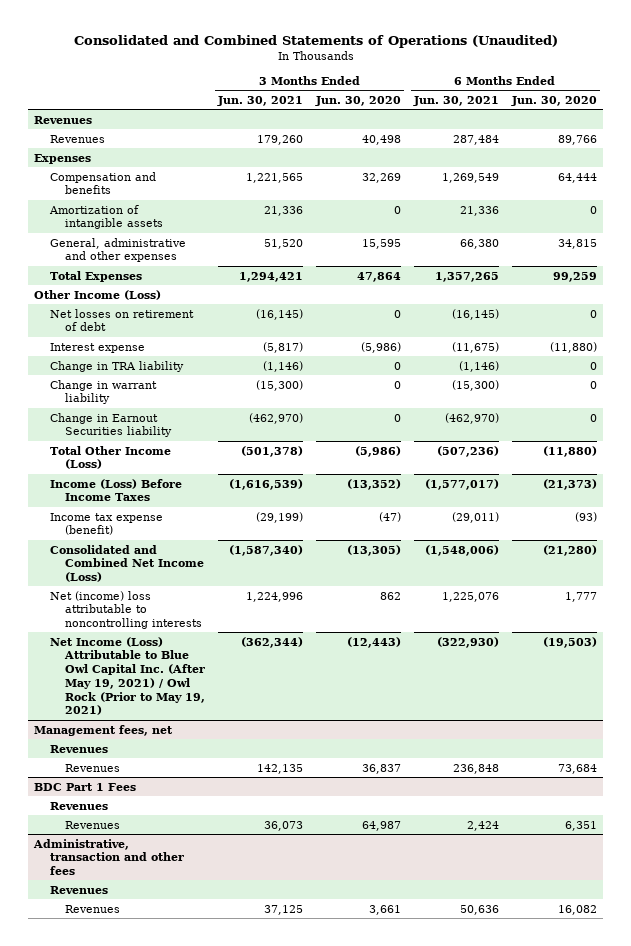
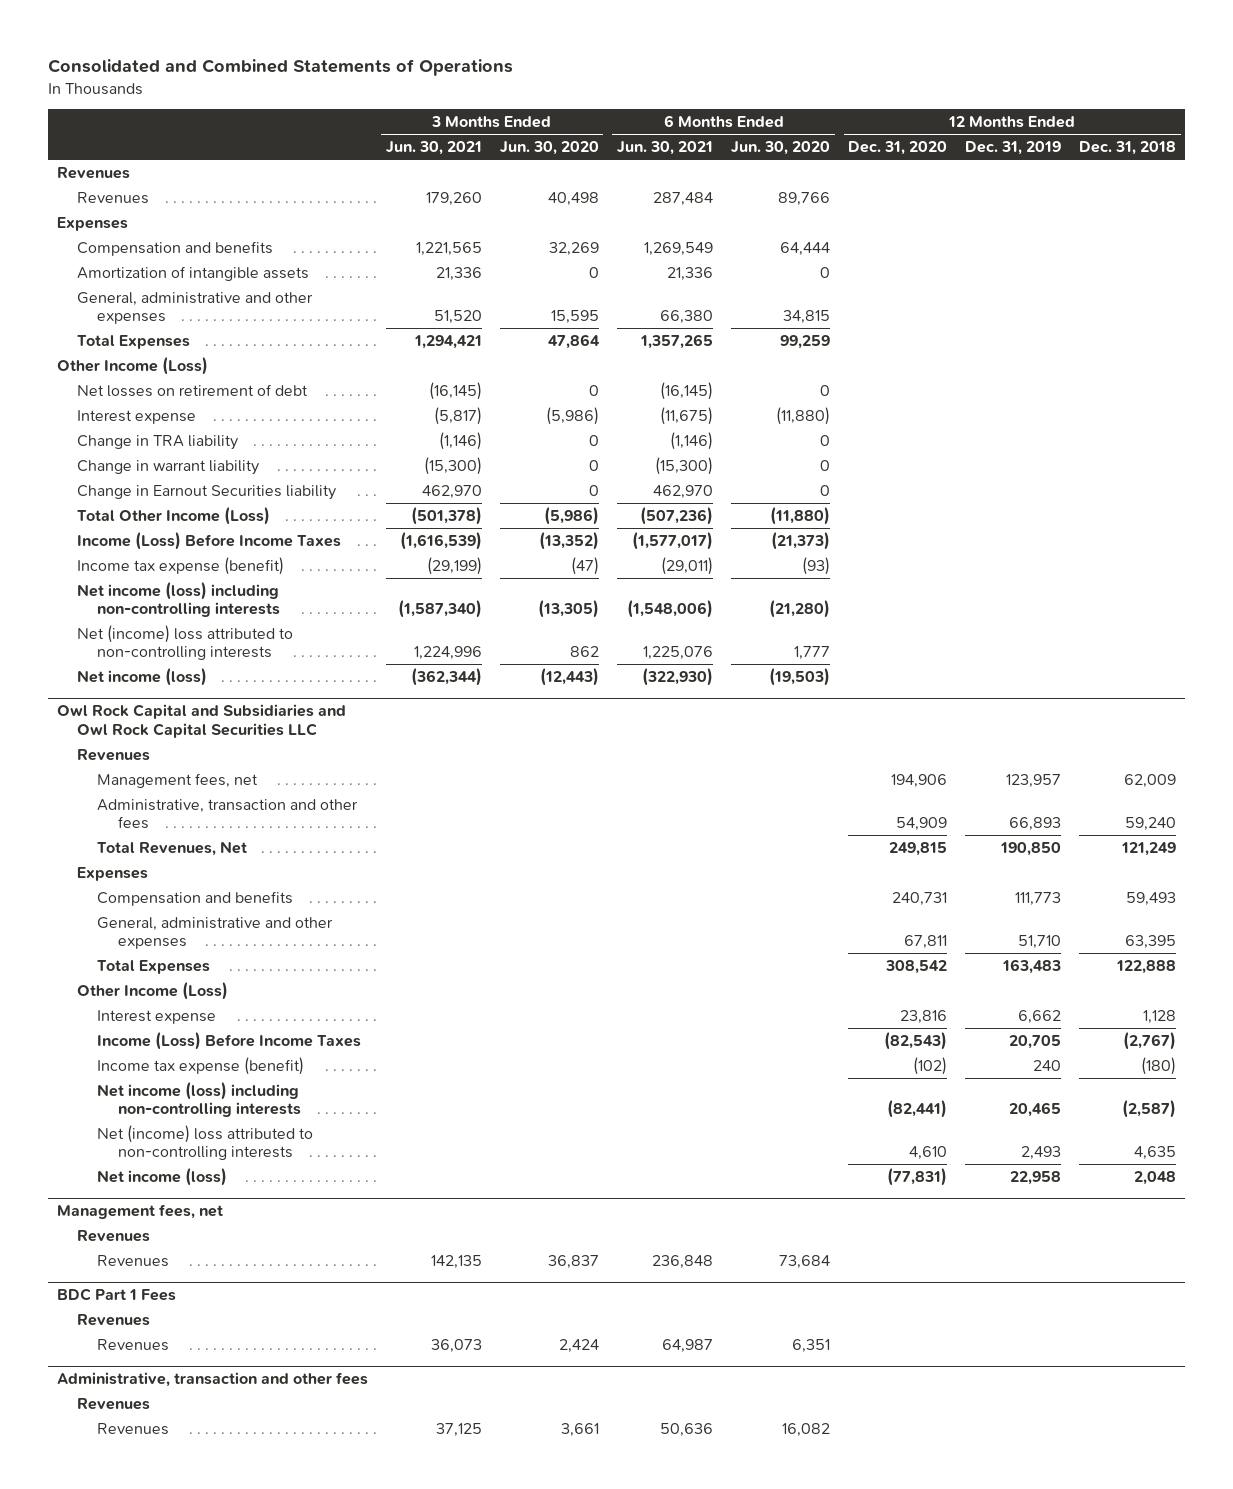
- Consolidated and Combined Statements of Operations (Unaudited)
+ Consolidated and Combined Statements of Operations
- | 3 Months Ended Jun. 30, 2021 | 3 Months Ended Jun. 30, 2020 | 6 Months Ended Jun. 30, 2021 | 6 Months Ended Jun. 30, 2020
+ | 3 Months Ended Jun. 30, 2021 | 3 Months Ended Jun. 30, 2020 | 6 Months Ended Jun. 30, 2021 | 6 Months Ended Jun. 30, 2020 | 12 Months Ended Dec. 31, 2020 | 12 Months Ended Dec. 31, 2019 | 12 Months Ended Dec. 31, 2018
- Change in Earnout Securities liability | (462,970) | 0 | (462,970) | 0
+ Change in Earnout Securities liability | 462,970 | 0 | 462,970 | 0 | | |
- Consolidated and Combined Net Income (Loss) | (1,587,340) | (13,305) | (1,548,006) | (21,280)
- Net (income) loss attributable to noncontrolling interests | 1,224,996 | 862 | 1,225,076 | 1,777
- Net Income (Loss) Attributable to Blue Owl Capital Inc. (After May 19, 2021) / Owl Rock (Prior to May 19, 2021) | (362,344) | (12,443) | (322,930) | (19,503)
+ Net income (loss) including non-controlling interests | (1,587,340) | (13,305) | (1,548,006) | (21,280) | | |
+ Net (income) loss attributed to non-controlling interests | 1,224,996 | 862 | 1,225,076 | 1,777 | | |
+ Net income (loss) | (362,344) | (12,443) | (322,930) | (19,503) | | |
+ Owl Rock Capital and Subsidiaries and Owl Rock Capital Securities LLC
+ Revenues
+ Management fees, net | | | | | 194,906 | 123,957 | 62,009
+ Administrative, transaction and other fees | | | | | 54,909 | 66,893 | 59,240
+ Total Revenues, Net | | | | | 249,815 | 190,850 | 121,249
+ Expenses
+ Compensation and benefits | | | | | 240,731 | 111,773 | 59,493
+ General, administrative and other expenses | | | | | 67,811 | 51,710 | 63,395
+ Total Expenses | | | | | 308,542 | 163,483 | 122,888
+ Other Income (Loss)
+ Interest expense | | | | | 23,816 | 6,662 | 1,128
+ Income (Loss) Before Income Taxes | | | | | (82,543) | 20,705 | (2,767)
+ Income tax expense (benefit) | | | | | (102) | 240 | (180)
+ Net income (loss) including non-controlling interests | | | | | (82,441) | 20,465 | (2,587)
+ Net (income) loss attributed to non-controlling interests | | | | | 4,610 | 2,493 | 4,635
+ Net income (loss) | | | | | (77,831) | 22,958 | 2,048
@ BDC Part 1 Fees
- Revenues | 36,073 | 64,987 | 2,424 | 6,351
+ Revenues | 36,073 | 2,424 | 64,987 | 6,351 | | |

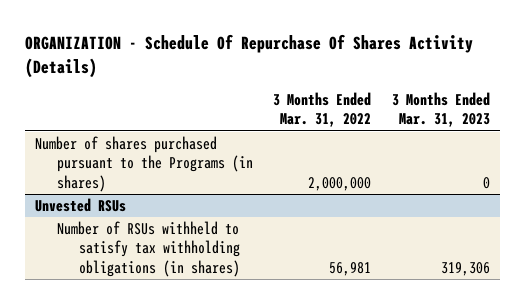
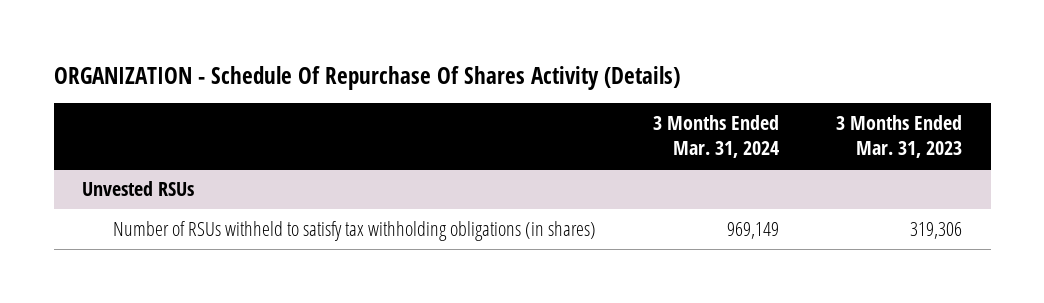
- | 3 Months Ended Mar. 31, 2022 | 3 Months Ended Mar. 31, 2023
+ | 3 Months Ended Mar. 31, 2024 | 3 Months Ended Mar. 31, 2023
- Number of shares purchased pursuant to the Programs (in shares) | 2,000,000 | 0

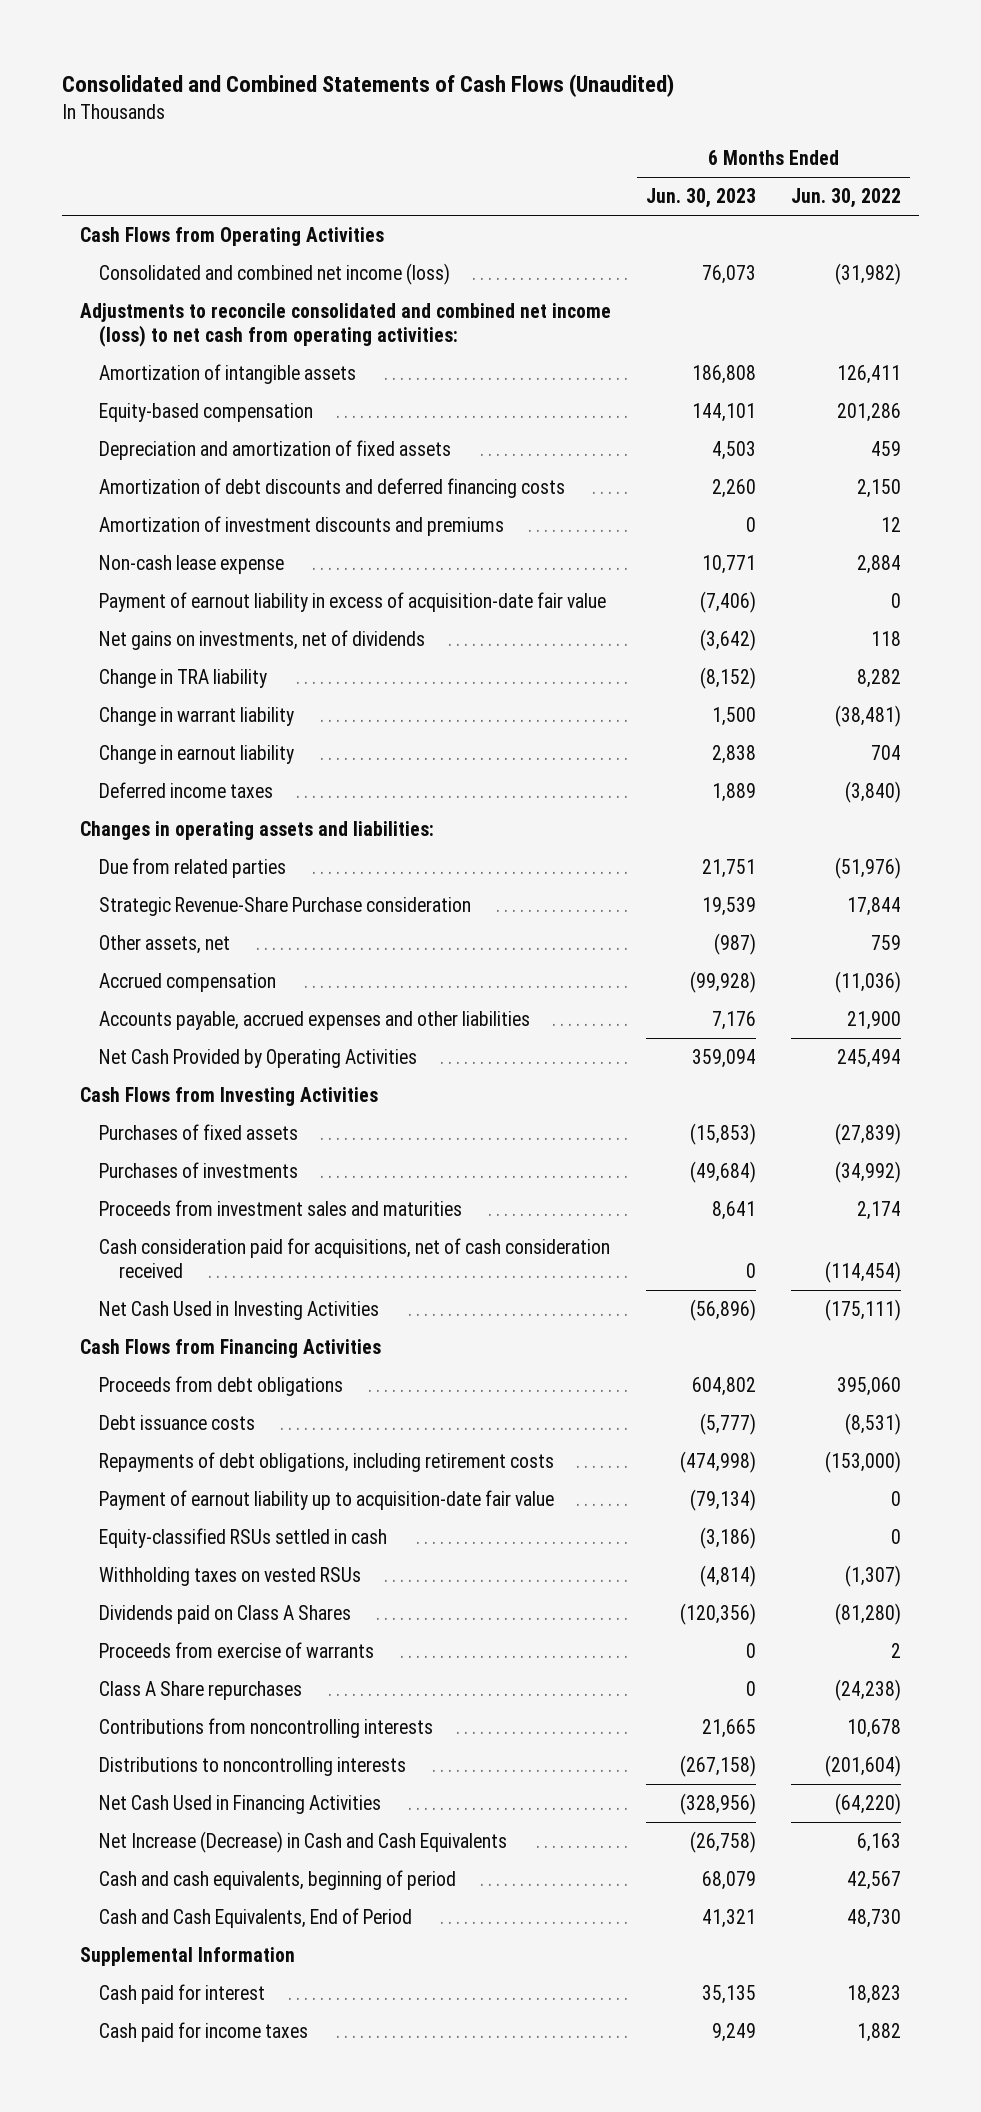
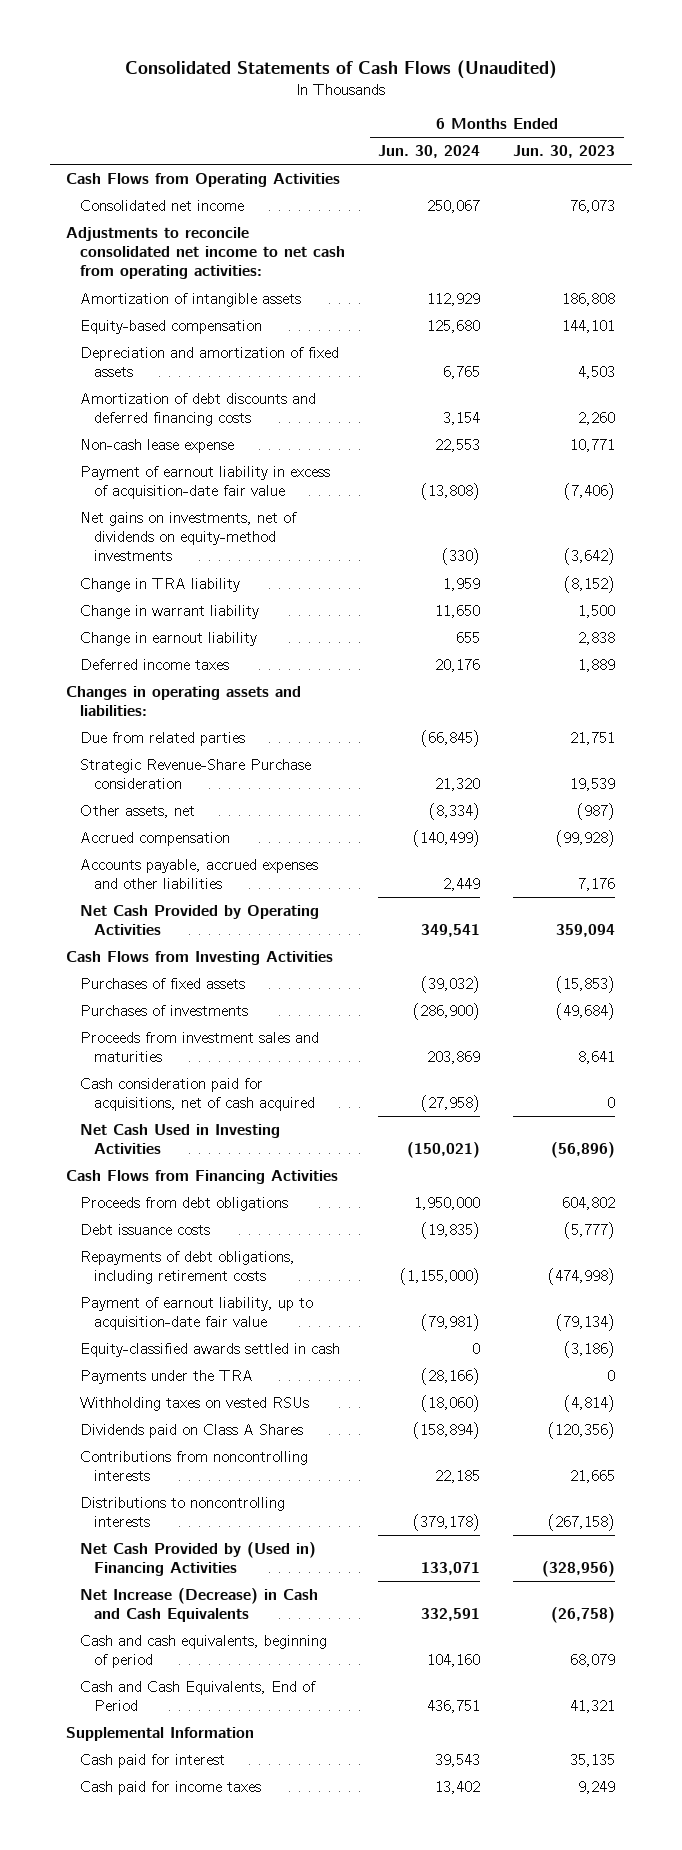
- Consolidated and Combined Statements of Cash Flows (Unaudited)
+ Consolidated Statements of Cash Flows (Unaudited)
- | 6 Months Ended Jun. 30, 2023 | 6 Months Ended Jun. 30, 2022
+ | 6 Months Ended Jun. 30, 2024 | 6 Months Ended Jun. 30, 2023
- Consolidated and combined net income (loss) | 76,073 | (31,982)
- Adjustments to reconcile consolidated and combined net income (loss) to net cash from operating activities:
+ Consolidated net income | 250,067 | 76,073
+ Adjustments to reconcile consolidated net income to net cash from operating activities:
- Amortization of investment discounts and premiums | 0 | 12
- Net gains on investments, net of dividends | (3,642) | 118
+ Net gains on investments, net of dividends on equity-method investments | (330) | (3,642)
- Cash consideration paid for acquisitions, net of cash consideration received | 0 | (114,454)
+ Cash consideration paid for acquisitions, net of cash acquired | (27,958) | 0
- Payment of earnout liability up to acquisition-date fair value | (79,134) | 0
- Equity-classified RSUs settled in cash | (3,186) | 0
+ Payment of earnout liability, up to acquisition-date fair value | (79,981) | (79,134)
+ Equity-classified awards settled in cash | 0 | (3,186)
+ Payments under the TRA | (28,166) | 0
- Proceeds from exercise of warrants | 0 | 2
- Class A Share repurchases | 0 | (24,238)
- Net Cash Used in Financing Activities | (328,956) | (64,220)
+ Net Cash Provided by (Used in) Financing Activities | 133,071 | (328,956)

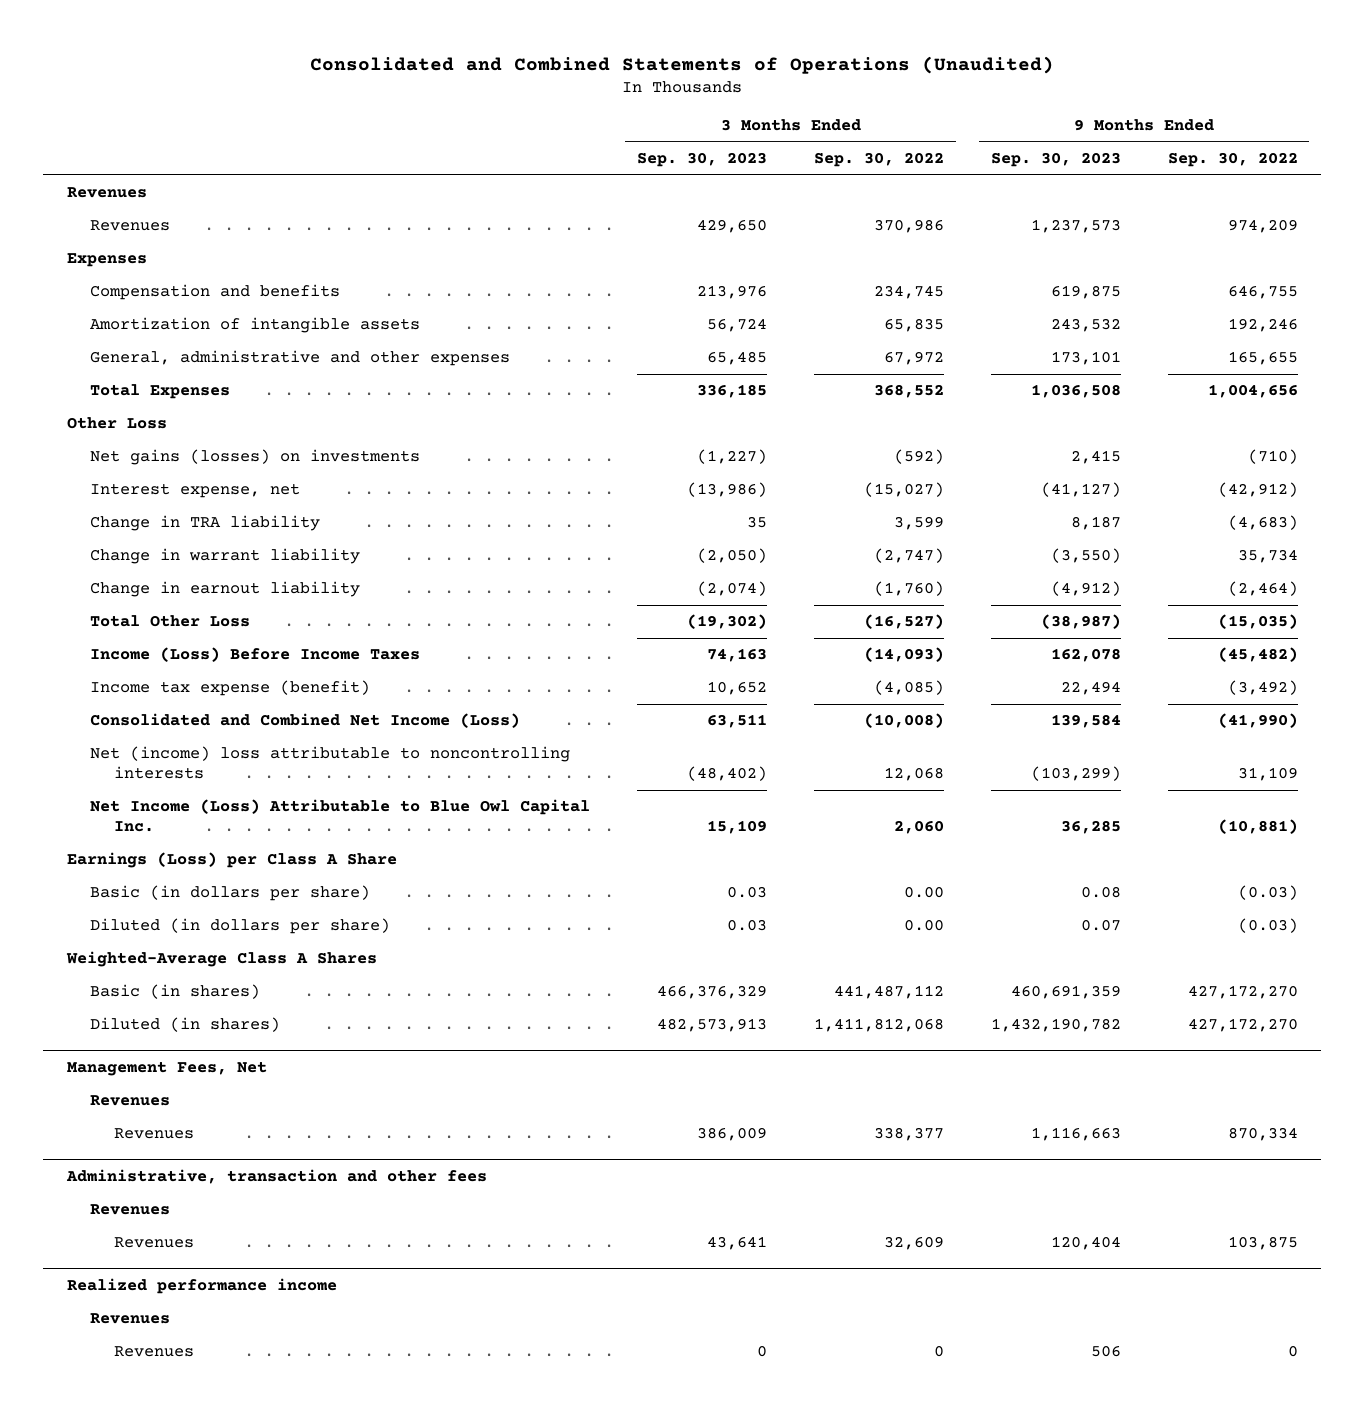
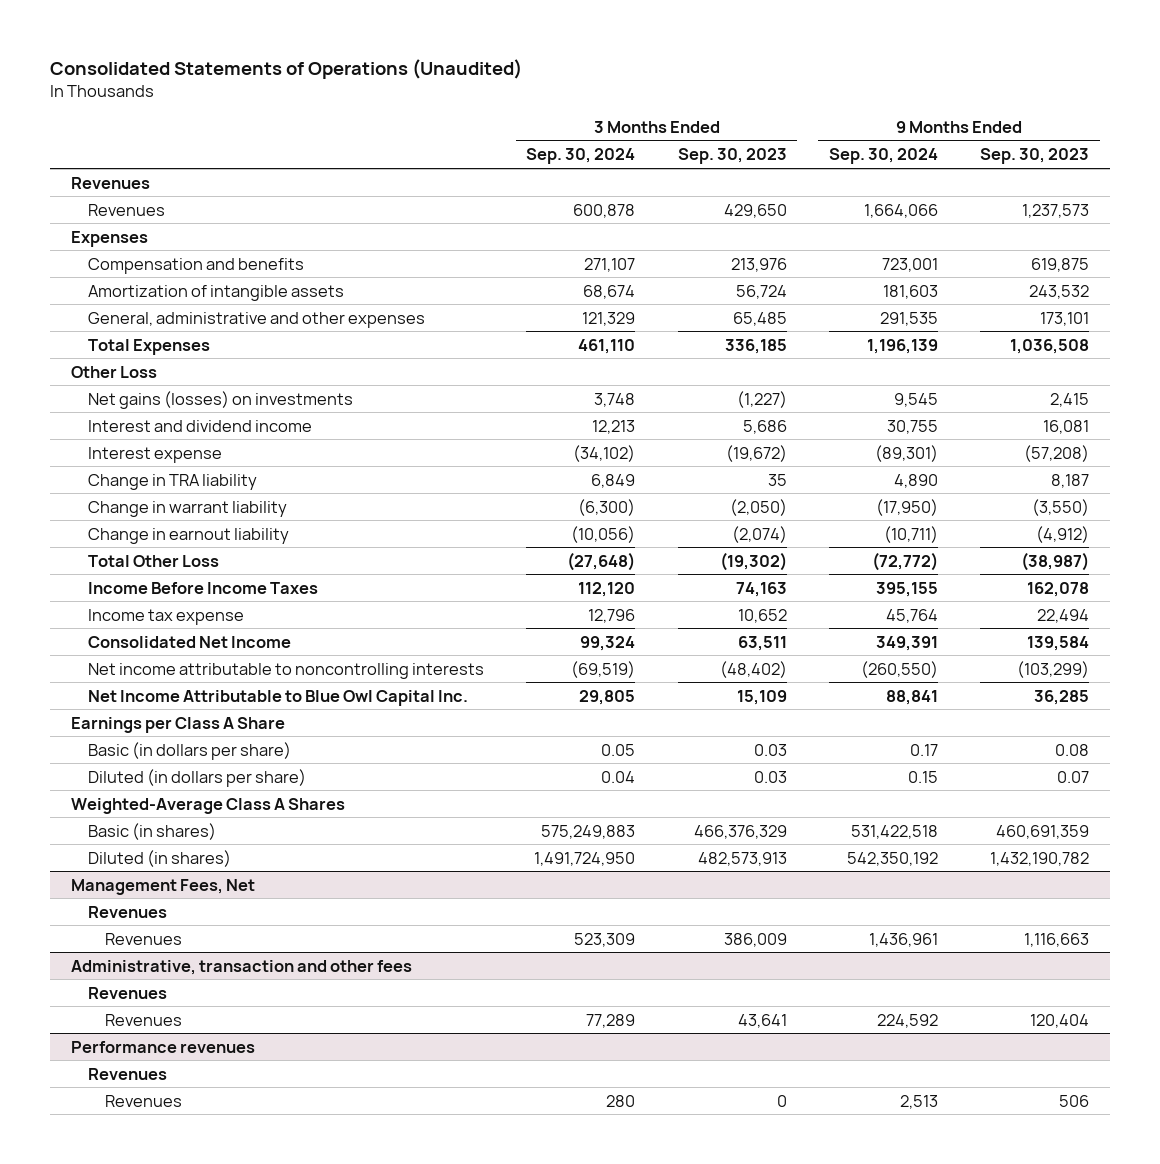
- Consolidated and Combined Statements of Operations (Unaudited)
+ Consolidated Statements of Operations (Unaudited)
- | 3 Months Ended Sep. 30, 2023 | 3 Months Ended Sep. 30, 2022 | 9 Months Ended Sep. 30, 2023 | 9 Months Ended Sep. 30, 2022
+ | 3 Months Ended Sep. 30, 2024 | 3 Months Ended Sep. 30, 2023 | 9 Months Ended Sep. 30, 2024 | 9 Months Ended Sep. 30, 2023
- Interest expense, net | (13,986) | (15,027) | (41,127) | (42,912)
+ Interest and dividend income | 12,213 | 5,686 | 30,755 | 16,081
+ Interest expense | (34,102) | (19,672) | (89,301) | (57,208)
- Income (Loss) Before Income Taxes | 74,163 | (14,093) | 162,078 | (45,482)
- Income tax expense (benefit) | 10,652 | (4,085) | 22,494 | (3,492)
- Consolidated and Combined Net Income (Loss) | 63,511 | (10,008) | 139,584 | (41,990)
- Net (income) loss attributable to noncontrolling interests | (48,402) | 12,068 | (103,299) | 31,109
- Net Income (Loss) Attributable to Blue Owl Capital Inc. | 15,109 | 2,060 | 36,285 | (10,881)
- Earnings (Loss) per Class A Share
+ Income Before Income Taxes | 112,120 | 74,163 | 395,155 | 162,078
+ Income tax expense | 12,796 | 10,652 | 45,764 | 22,494
+ Consolidated Net Income | 99,324 | 63,511 | 349,391 | 139,584
+ Net income attributable to noncontrolling interests | (69,519) | (48,402) | (260,550) | (103,299)
+ Net Income Attributable to Blue Owl Capital Inc. | 29,805 | 15,109 | 88,841 | 36,285
+ Earnings per Class A Share
- Realized performance income
+ Performance revenues

